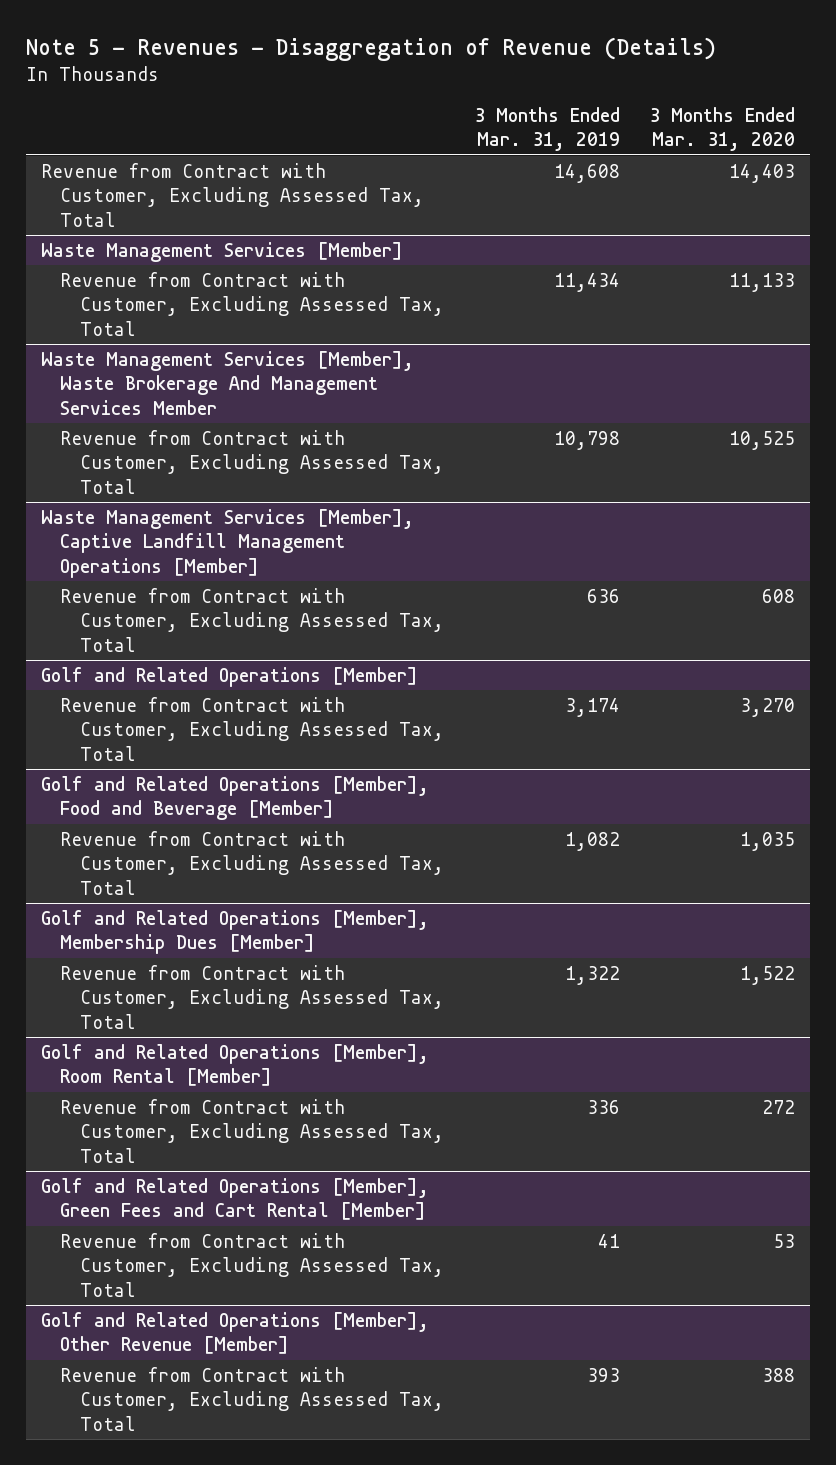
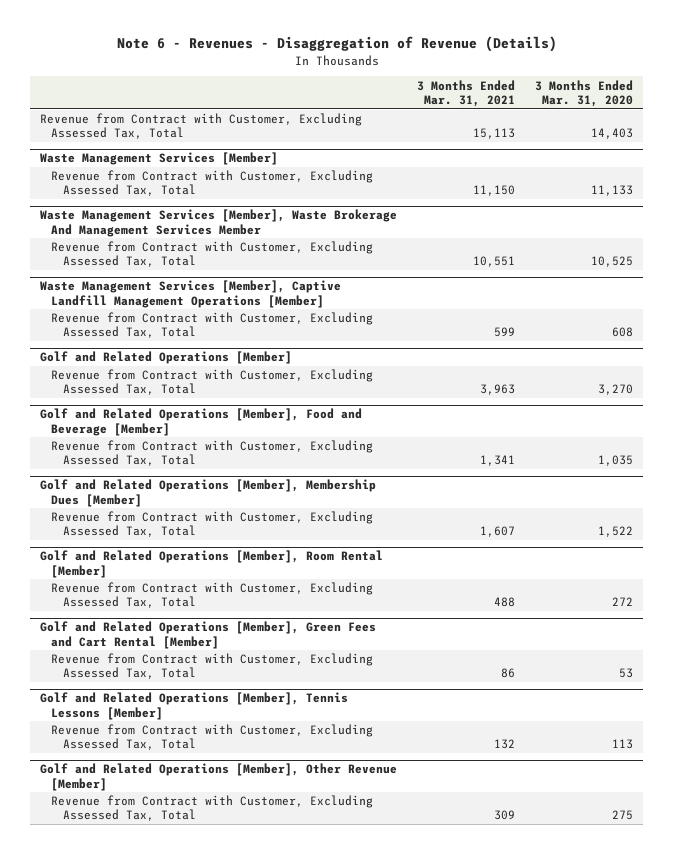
- Note 5 - Revenues - Disaggregation of Revenue (Details)
+ Note 6 - Revenues - Disaggregation of Revenue (Details)
- | 3 Months Ended Mar. 31, 2019 | 3 Months Ended Mar. 31, 2020
+ | 3 Months Ended Mar. 31, 2021 | 3 Months Ended Mar. 31, 2020
+ Golf and Related Operations [Member], Tennis Lessons [Member]
+ Revenue from Contract with Customer, Excluding Assessed Tax, Total | 132 | 113
@ Golf and Related Operations [Member], Other Revenue [Member]
- Revenue from Contract with Customer, Excluding Assessed Tax, Total | 393 | 388
+ Revenue from Contract with Customer, Excluding Assessed Tax, Total | 309 | 275

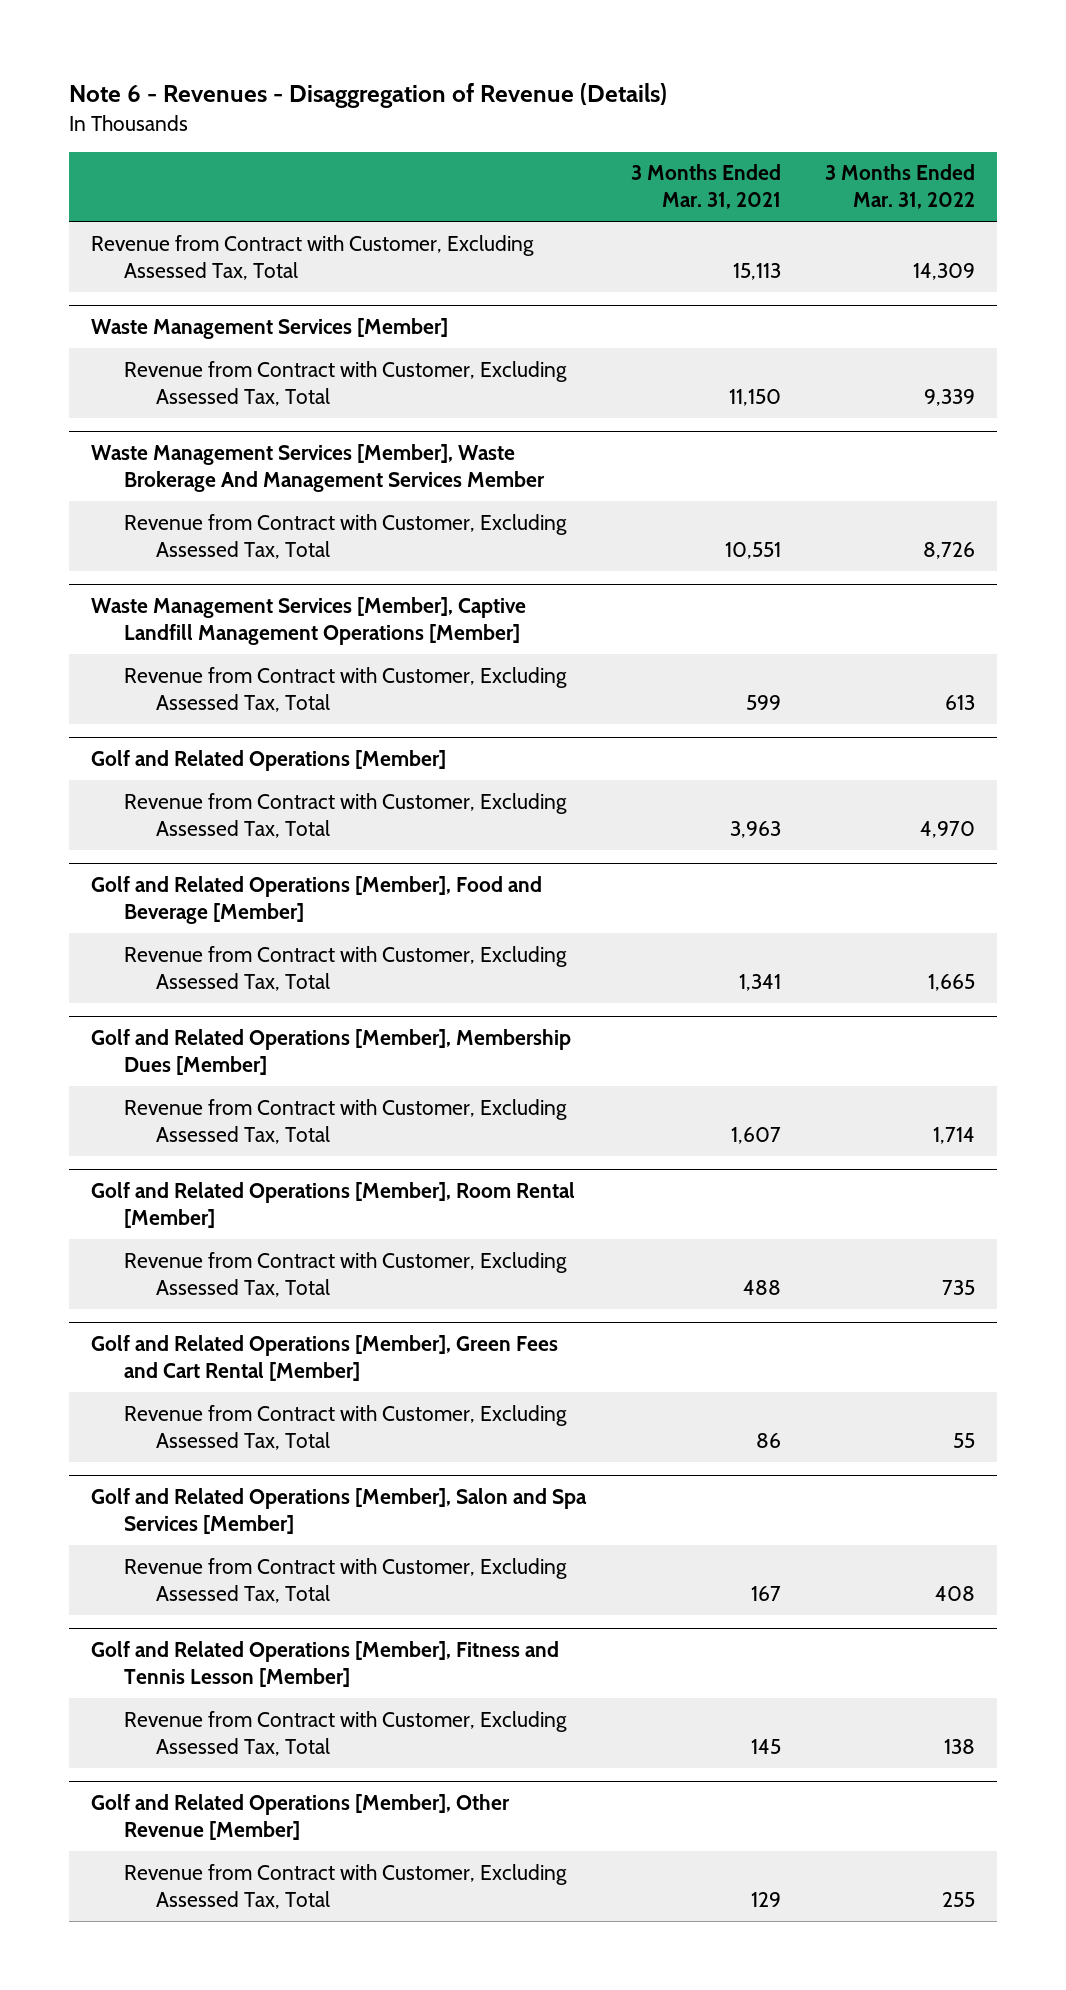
- | 3 Months Ended Mar. 31, 2021 | 3 Months Ended Mar. 31, 2020
+ | 3 Months Ended Mar. 31, 2021 | 3 Months Ended Mar. 31, 2022
- Golf and Related Operations [Member], Tennis Lessons [Member]
- Revenue from Contract with Customer, Excluding Assessed Tax, Total | 132 | 113
+ Golf and Related Operations [Member], Salon and Spa Services [Member]
+ Revenue from Contract with Customer, Excluding Assessed Tax, Total | 167 | 408
+ Golf and Related Operations [Member], Fitness and Tennis Lesson [Member]
+ Revenue from Contract with Customer, Excluding Assessed Tax, Total | 145 | 138
@ Golf and Related Operations [Member], Other Revenue [Member]
- Revenue from Contract with Customer, Excluding Assessed Tax, Total | 309 | 275
+ Revenue from Contract with Customer, Excluding Assessed Tax, Total | 129 | 255

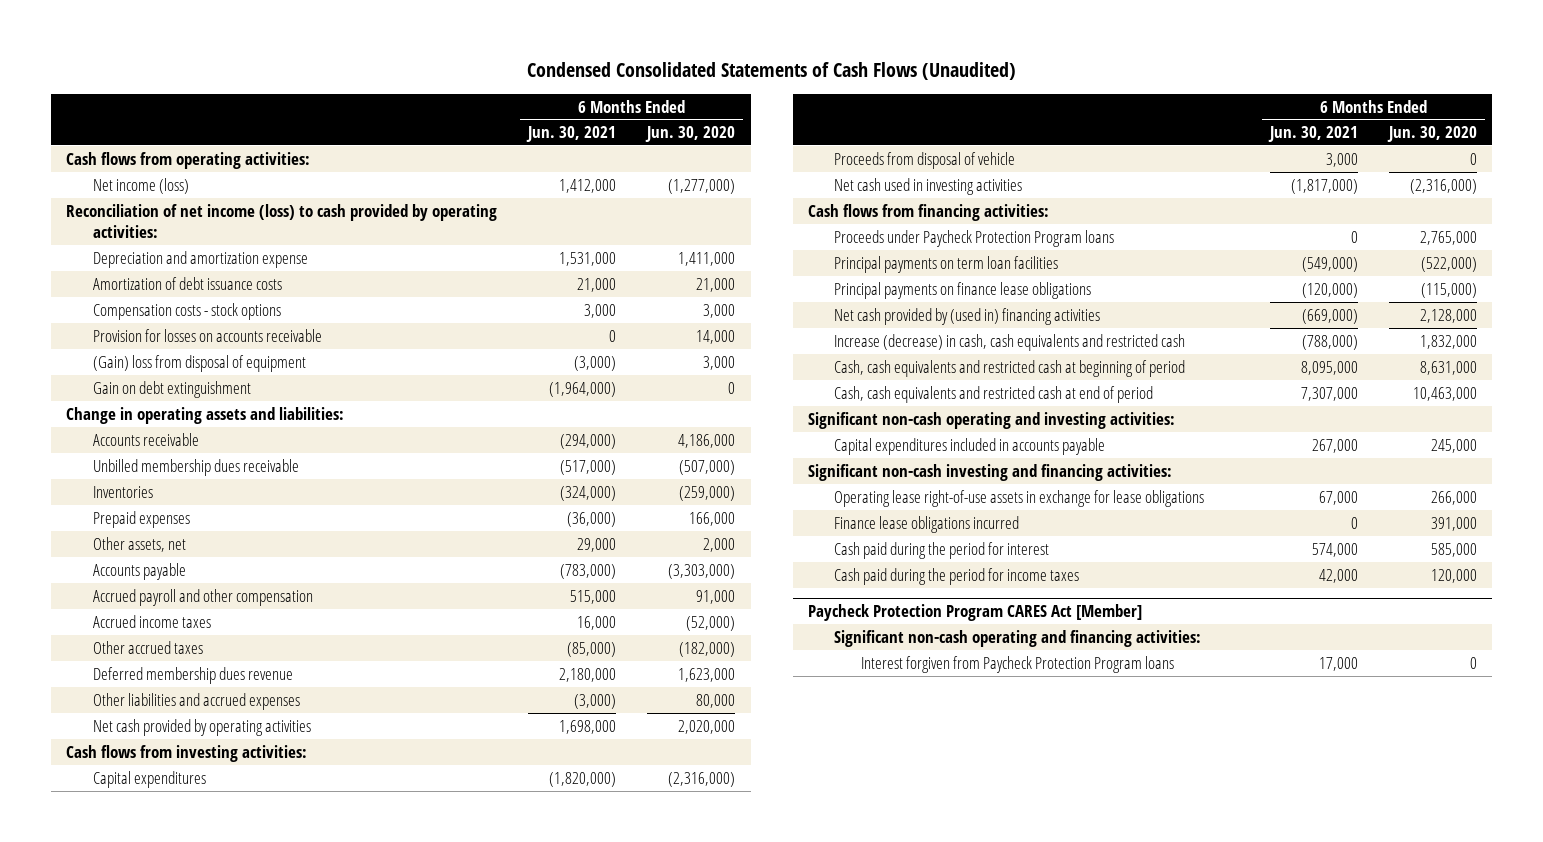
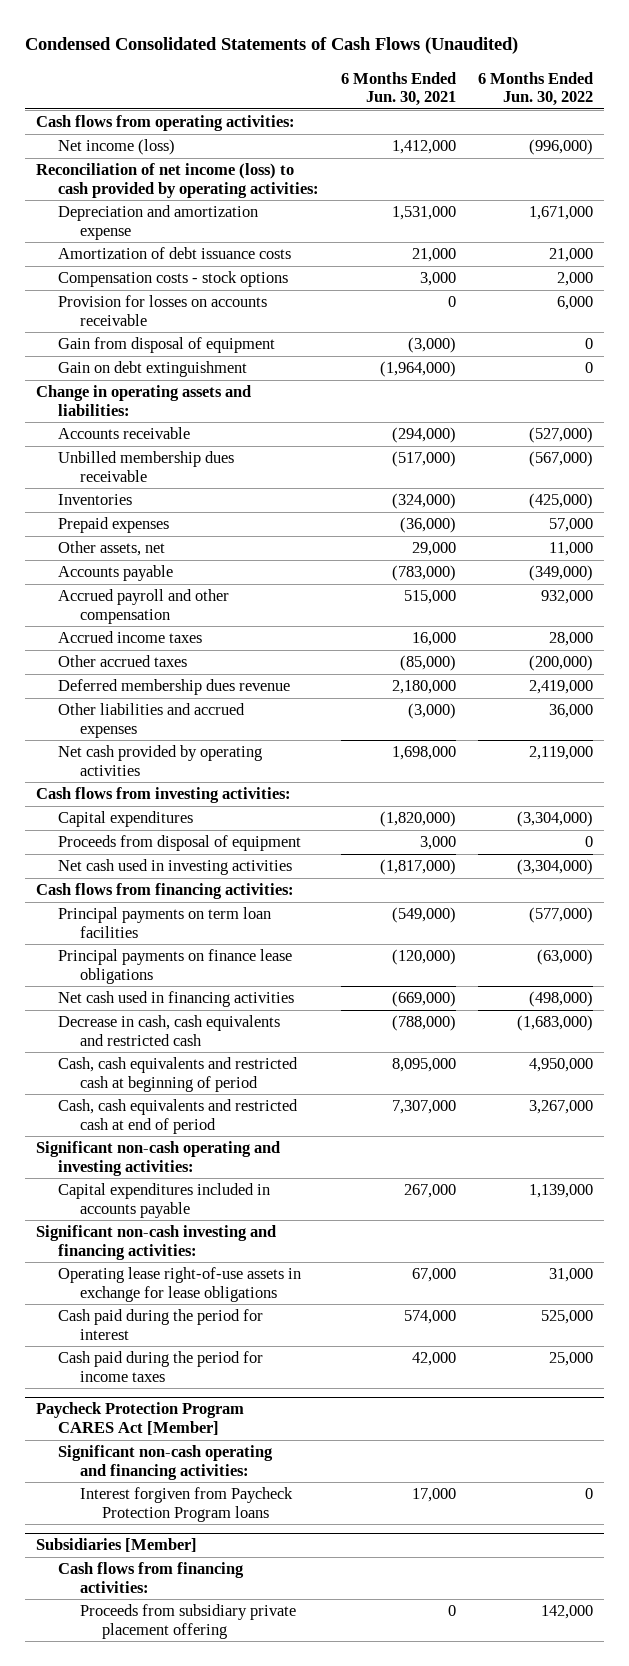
- | 6 Months Ended Jun. 30, 2021 | 6 Months Ended Jun. 30, 2020
+ | 6 Months Ended Jun. 30, 2021 | 6 Months Ended Jun. 30, 2022
- (Gain) loss from disposal of equipment | (3,000) | 3,000
+ Gain from disposal of equipment | (3,000) | 0
- Proceeds from disposal of vehicle | 3,000 | 0
+ Proceeds from disposal of equipment | 3,000 | 0
- Proceeds under Paycheck Protection Program loans | 0 | 2,765,000
- Net cash provided by (used in) financing activities | (669,000) | 2,128,000
- Increase (decrease) in cash, cash equivalents and restricted cash | (788,000) | 1,832,000
+ Net cash used in financing activities | (669,000) | (498,000)
+ Decrease in cash, cash equivalents and restricted cash | (788,000) | (1,683,000)
- Finance lease obligations incurred | 0 | 391,000
+ Subsidiaries [Member]
+ Cash flows from financing activities:
+ Proceeds from subsidiary private placement offering | 0 | 142,000

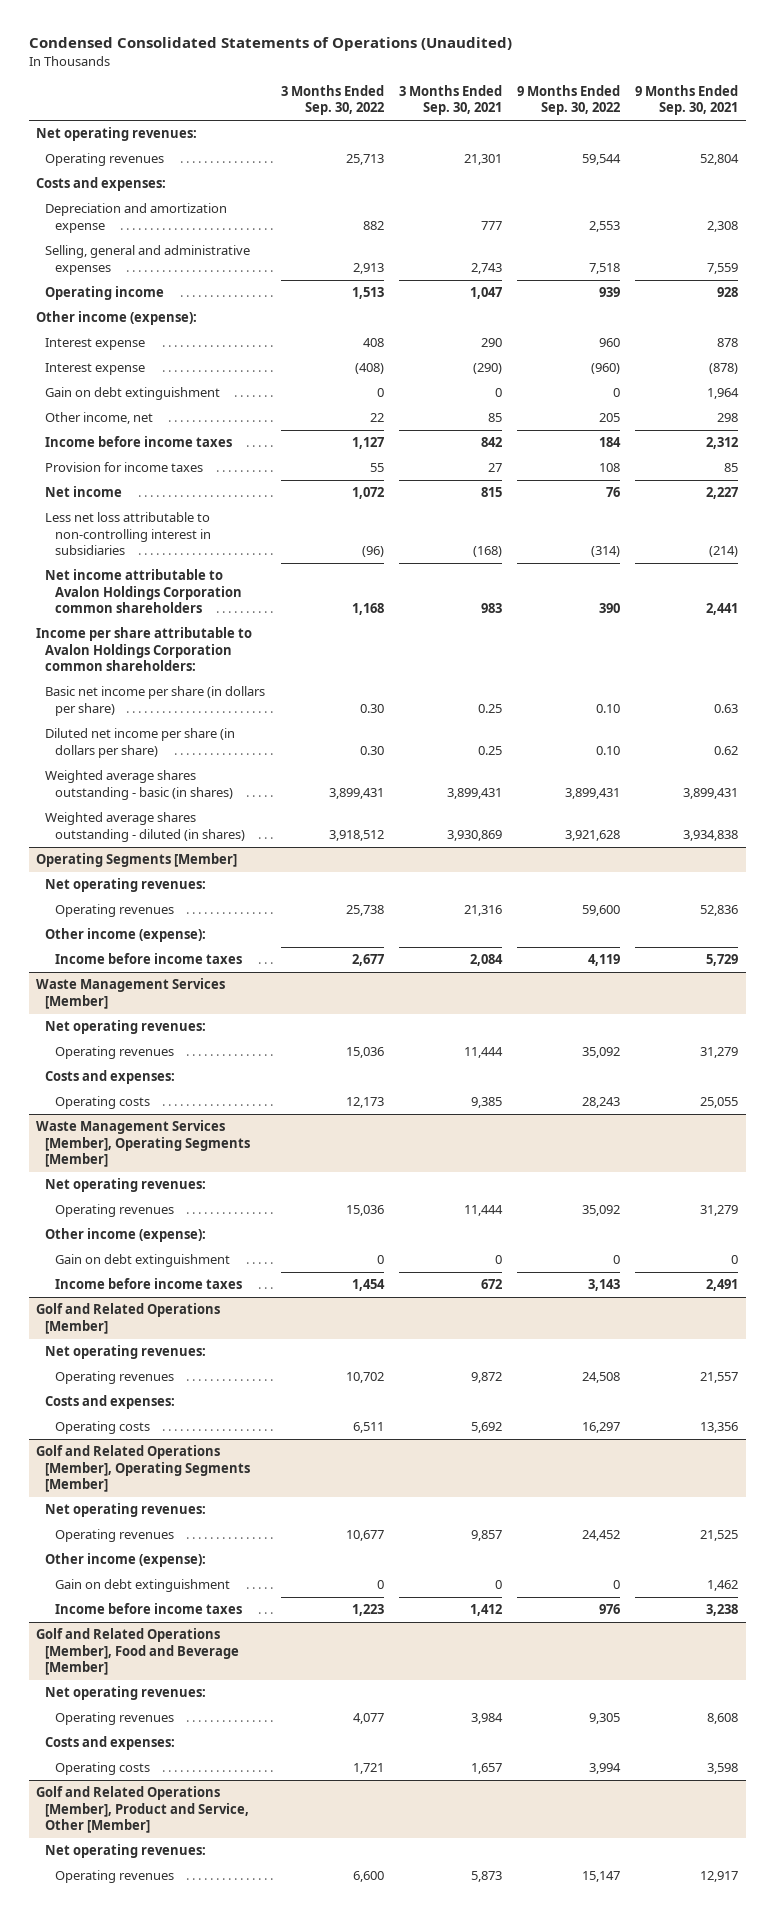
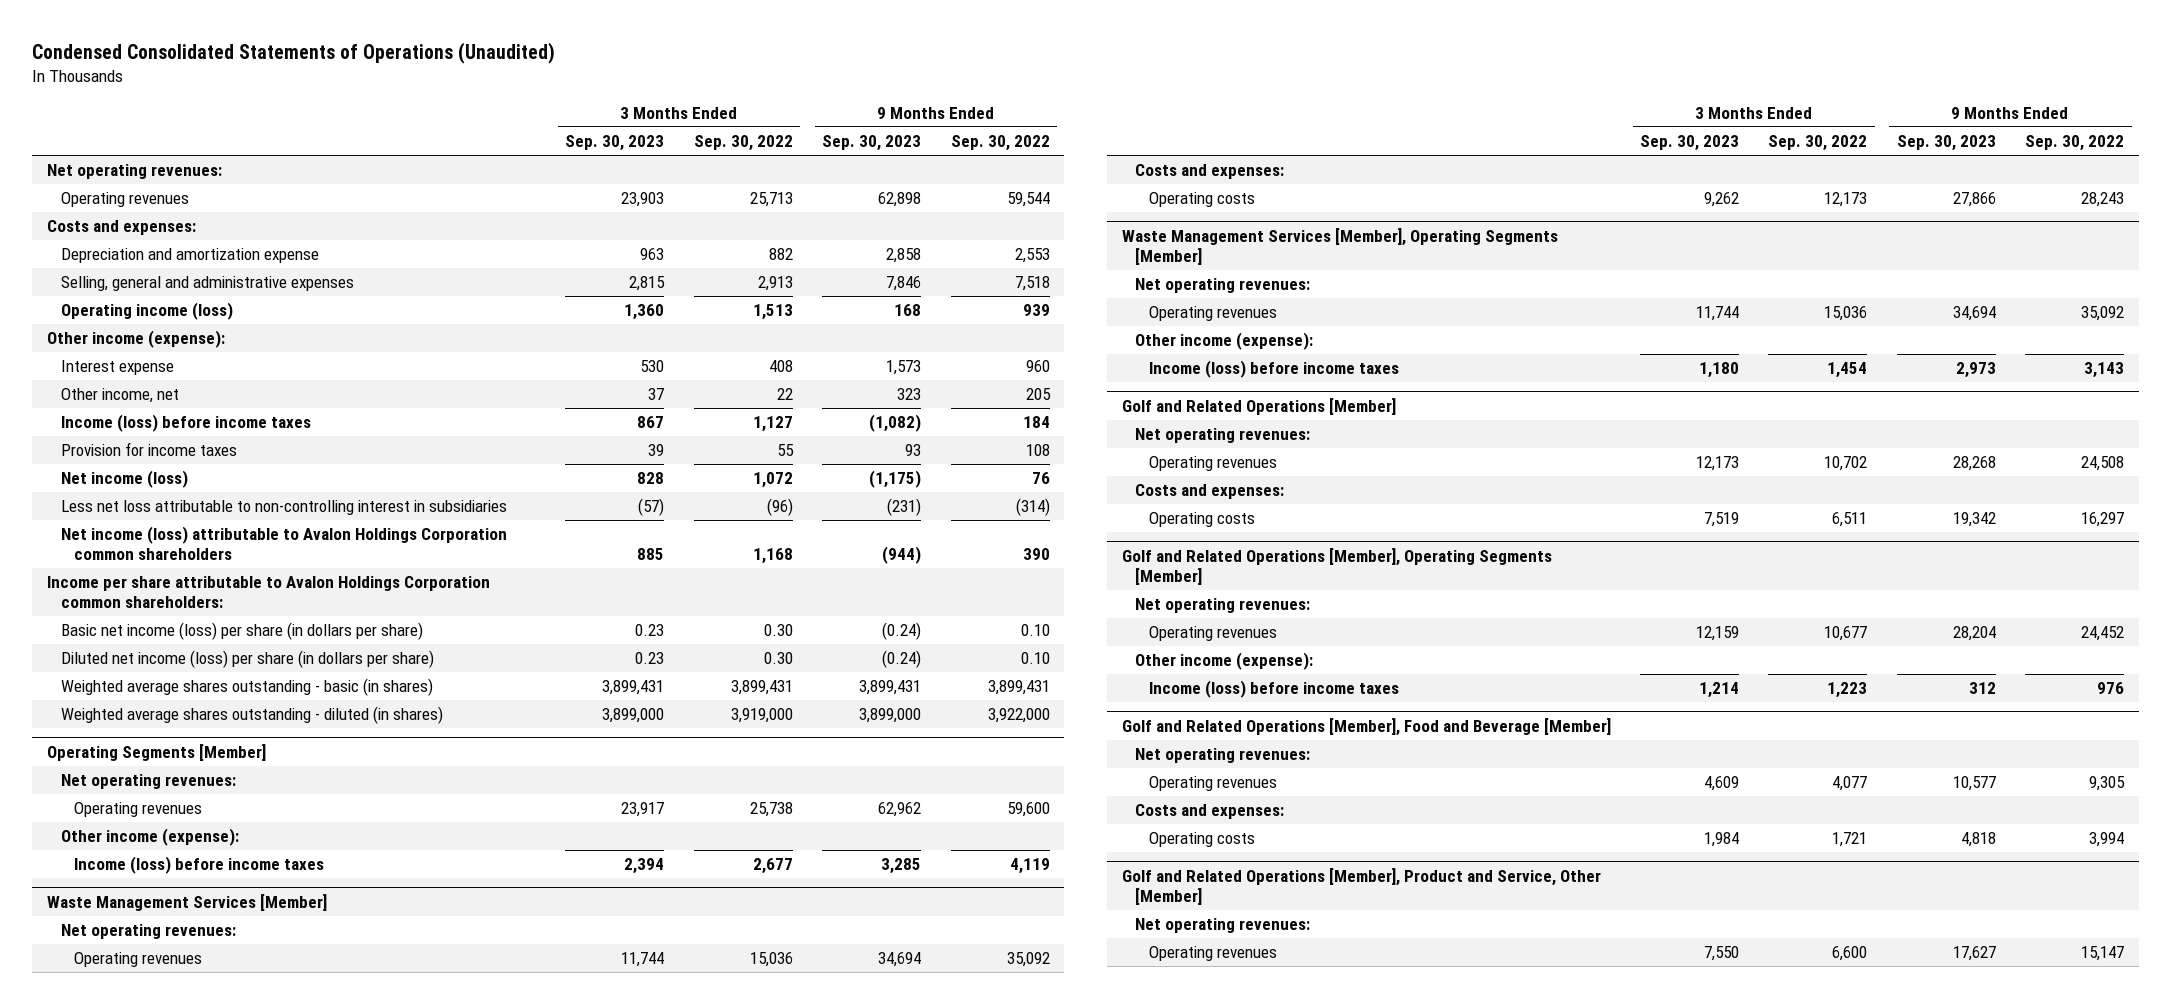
- | 3 Months Ended Sep. 30, 2022 | 3 Months Ended Sep. 30, 2021 | 9 Months Ended Sep. 30, 2022 | 9 Months Ended Sep. 30, 2021
+ | 3 Months Ended Sep. 30, 2023 | 3 Months Ended Sep. 30, 2022 | 9 Months Ended Sep. 30, 2023 | 9 Months Ended Sep. 30, 2022
- Operating income | 1,513 | 1,047 | 939 | 928
+ Operating income (loss) | 1,360 | 1,513 | 168 | 939
- Interest expense | (408) | (290) | (960) | (878)
- Gain on debt extinguishment | 0 | 0 | 0 | 1,964
- Income before income taxes | 1,127 | 842 | 184 | 2,312
+ Income (loss) before income taxes | 867 | 1,127 | (1,082) | 184
- Net income | 1,072 | 815 | 76 | 2,227
+ Net income (loss) | 828 | 1,072 | (1,175) | 76
- Net income attributable to Avalon Holdings Corporation common shareholders | 1,168 | 983 | 390 | 2,441
+ Net income (loss) attributable to Avalon Holdings Corporation common shareholders | 885 | 1,168 | (944) | 390
- Basic net income per share (in dollars per share) | 0.30 | 0.25 | 0.10 | 0.63
- Diluted net income per share (in dollars per share) | 0.30 | 0.25 | 0.10 | 0.62
+ Basic net income (loss) per share (in dollars per share) | 0.23 | 0.30 | (0.24) | 0.10
+ Diluted net income (loss) per share (in dollars per share) | 0.23 | 0.30 | (0.24) | 0.10
- Weighted average shares outstanding - diluted (in shares) | 3,918,512 | 3,930,869 | 3,921,628 | 3,934,838
+ Weighted average shares outstanding - diluted (in shares) | 3,899,000 | 3,919,000 | 3,899,000 | 3,922,000
@ Operating Segments [Member]
- Income before income taxes | 2,677 | 2,084 | 4,119 | 5,729
+ Income (loss) before income taxes | 2,394 | 2,677 | 3,285 | 4,119
@ Waste Management Services [Member], Operating Segments [Member]
- Gain on debt extinguishment | 0 | 0 | 0 | 0
- Income before income taxes | 1,454 | 672 | 3,143 | 2,491
+ Income (loss) before income taxes | 1,180 | 1,454 | 2,973 | 3,143
@ Golf and Related Operations [Member], Operating Segments [Member]
- Gain on debt extinguishment | 0 | 0 | 0 | 1,462
- Income before income taxes | 1,223 | 1,412 | 976 | 3,238
+ Income (loss) before income taxes | 1,214 | 1,223 | 312 | 976

